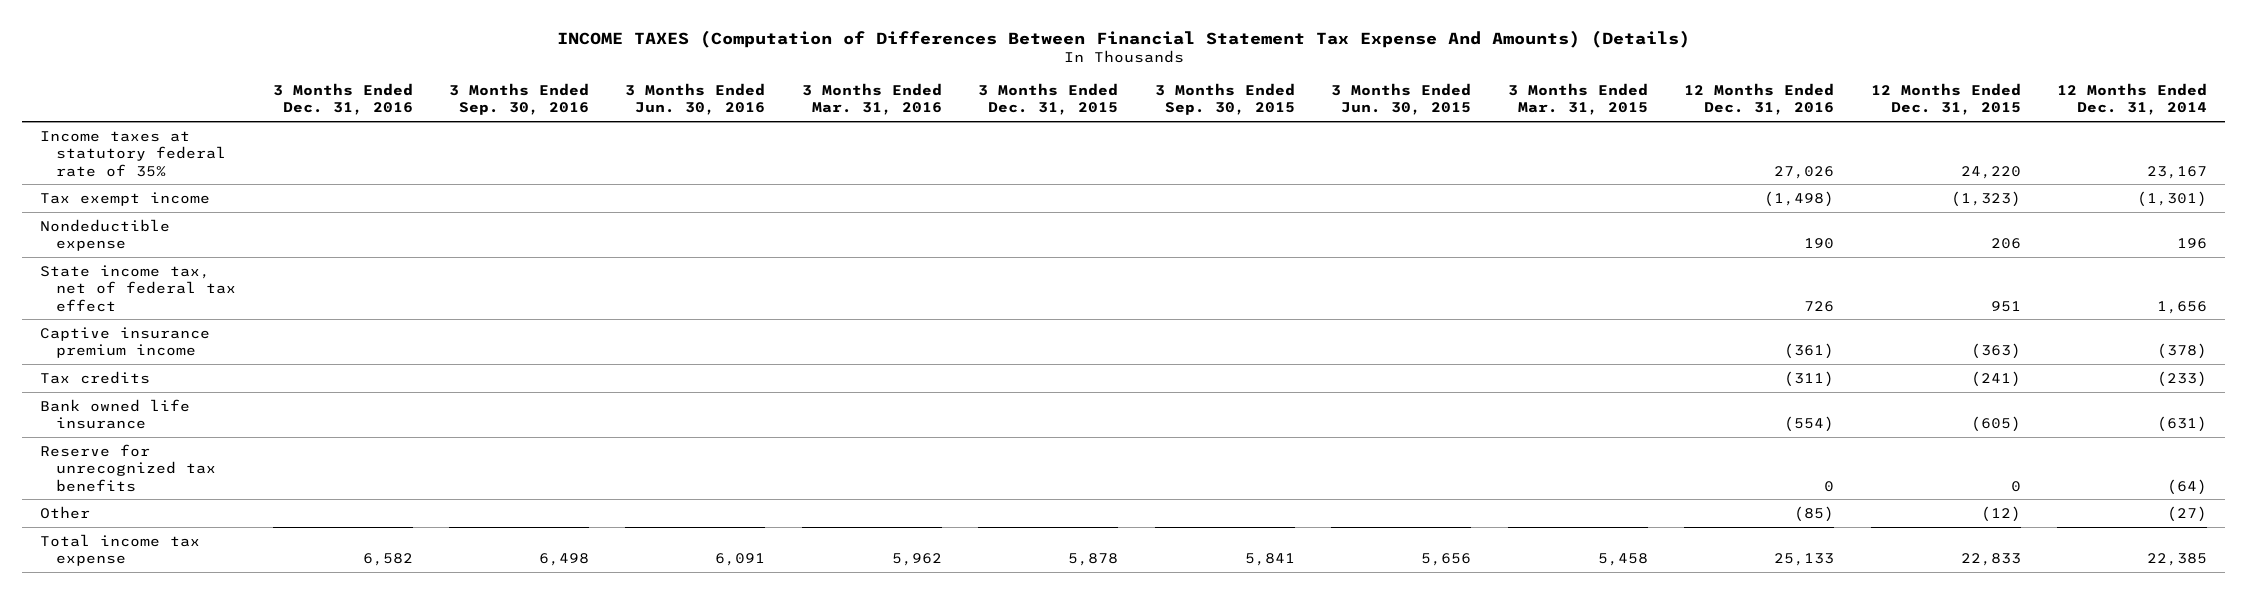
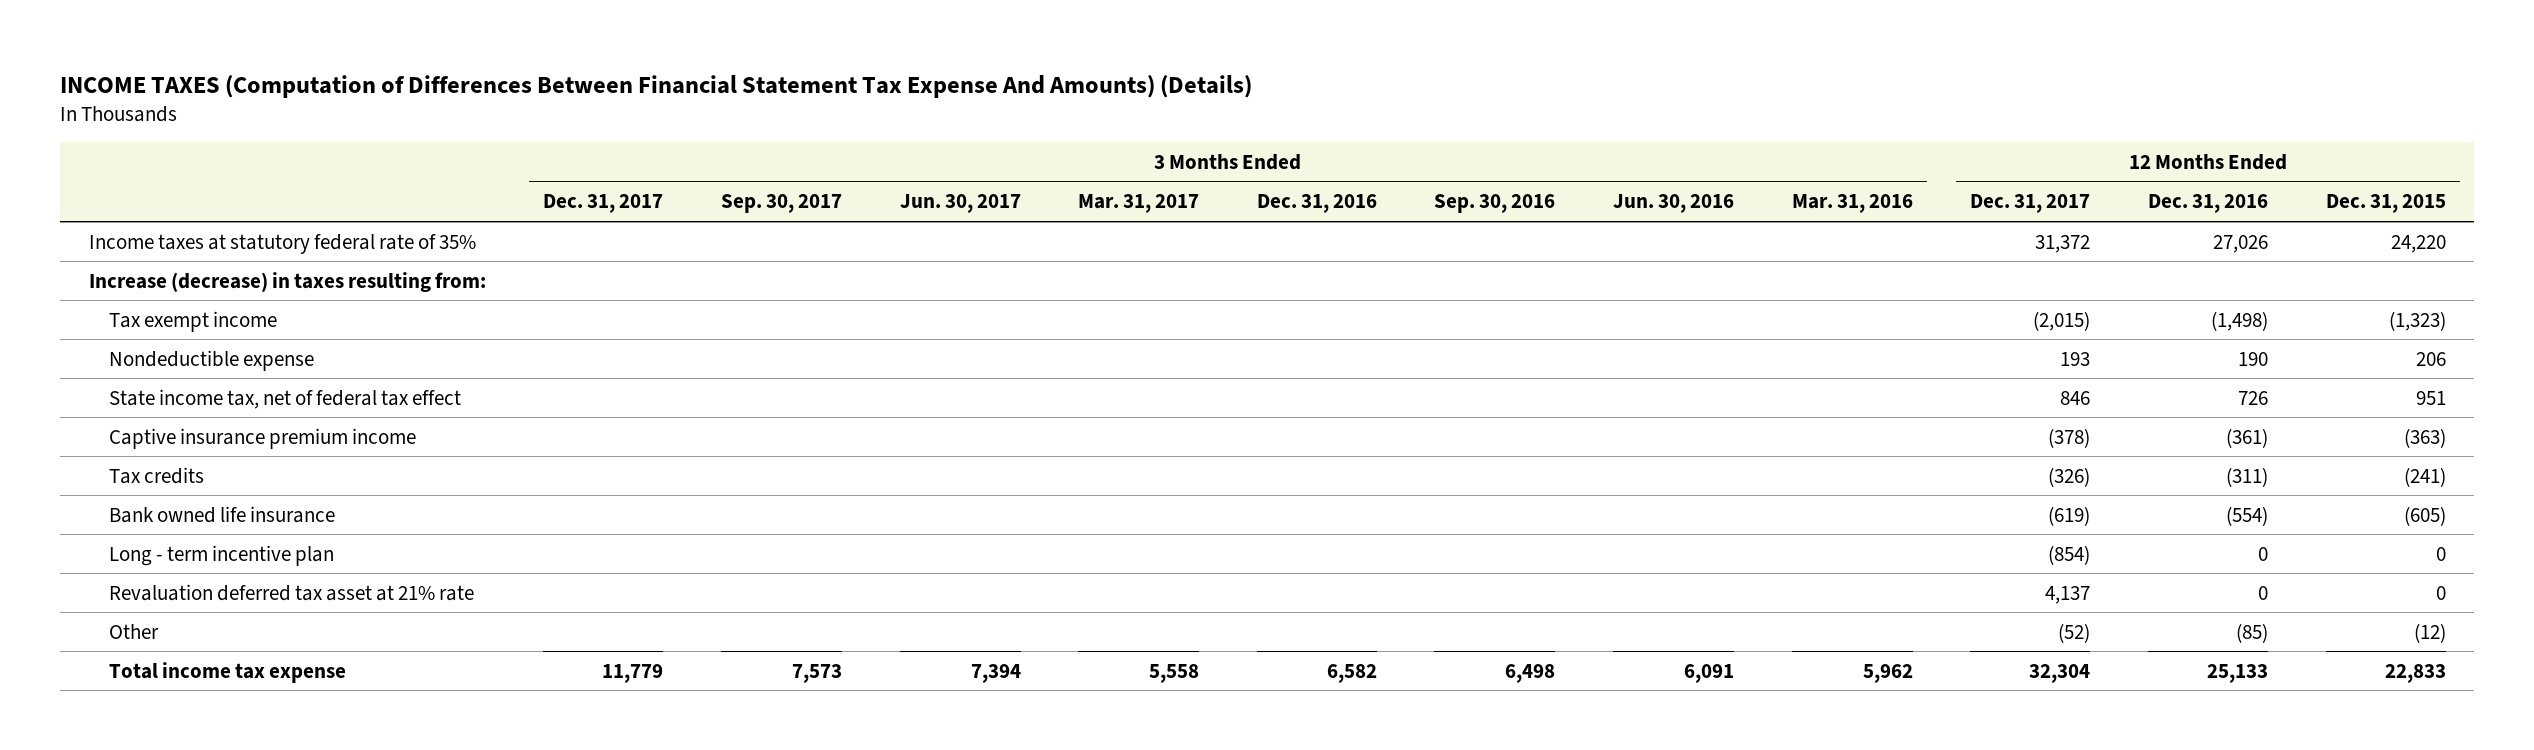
- | 3 Months Ended Dec. 31, 2016 | 3 Months Ended Sep. 30, 2016 | 3 Months Ended Jun. 30, 2016 | 3 Months Ended Mar. 31, 2016 | 3 Months Ended Dec. 31, 2015 | 3 Months Ended Sep. 30, 2015 | 3 Months Ended Jun. 30, 2015 | 3 Months Ended Mar. 31, 2015 | 12 Months Ended Dec. 31, 2016 | 12 Months Ended Dec. 31, 2015 | 12 Months Ended Dec. 31, 2014
+ | 3 Months Ended Dec. 31, 2017 | 3 Months Ended Sep. 30, 2017 | 3 Months Ended Jun. 30, 2017 | 3 Months Ended Mar. 31, 2017 | 3 Months Ended Dec. 31, 2016 | 3 Months Ended Sep. 30, 2016 | 3 Months Ended Jun. 30, 2016 | 3 Months Ended Mar. 31, 2016 | 12 Months Ended Dec. 31, 2017 | 12 Months Ended Dec. 31, 2016 | 12 Months Ended Dec. 31, 2015
+ Increase (decrease) in taxes resulting from:
- Reserve for unrecognized tax benefits | | | | | | | | | 0 | 0 | (64)
+ Long - term incentive plan | | | | | | | | | (854) | 0 | 0
+ Revaluation deferred tax asset at 21% rate | | | | | | | | | 4,137 | 0 | 0

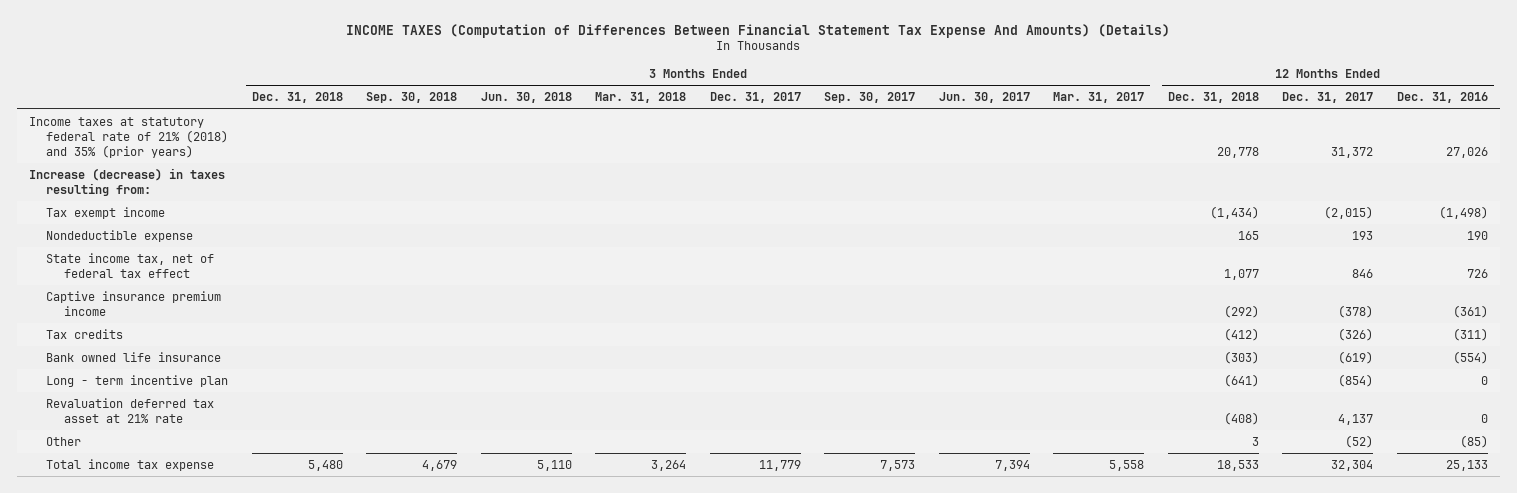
- | 3 Months Ended Dec. 31, 2017 | 3 Months Ended Sep. 30, 2017 | 3 Months Ended Jun. 30, 2017 | 3 Months Ended Mar. 31, 2017 | 3 Months Ended Dec. 31, 2016 | 3 Months Ended Sep. 30, 2016 | 3 Months Ended Jun. 30, 2016 | 3 Months Ended Mar. 31, 2016 | 12 Months Ended Dec. 31, 2017 | 12 Months Ended Dec. 31, 2016 | 12 Months Ended Dec. 31, 2015
+ | 3 Months Ended Dec. 31, 2018 | 3 Months Ended Sep. 30, 2018 | 3 Months Ended Jun. 30, 2018 | 3 Months Ended Mar. 31, 2018 | 3 Months Ended Dec. 31, 2017 | 3 Months Ended Sep. 30, 2017 | 3 Months Ended Jun. 30, 2017 | 3 Months Ended Mar. 31, 2017 | 12 Months Ended Dec. 31, 2018 | 12 Months Ended Dec. 31, 2017 | 12 Months Ended Dec. 31, 2016
- Income taxes at statutory federal rate of 35% | | | | | | | | | 31,372 | 27,026 | 24,220
+ Income taxes at statutory federal rate of 21% (2018) and 35% (prior years) | | | | | | | | | 20,778 | 31,372 | 27,026

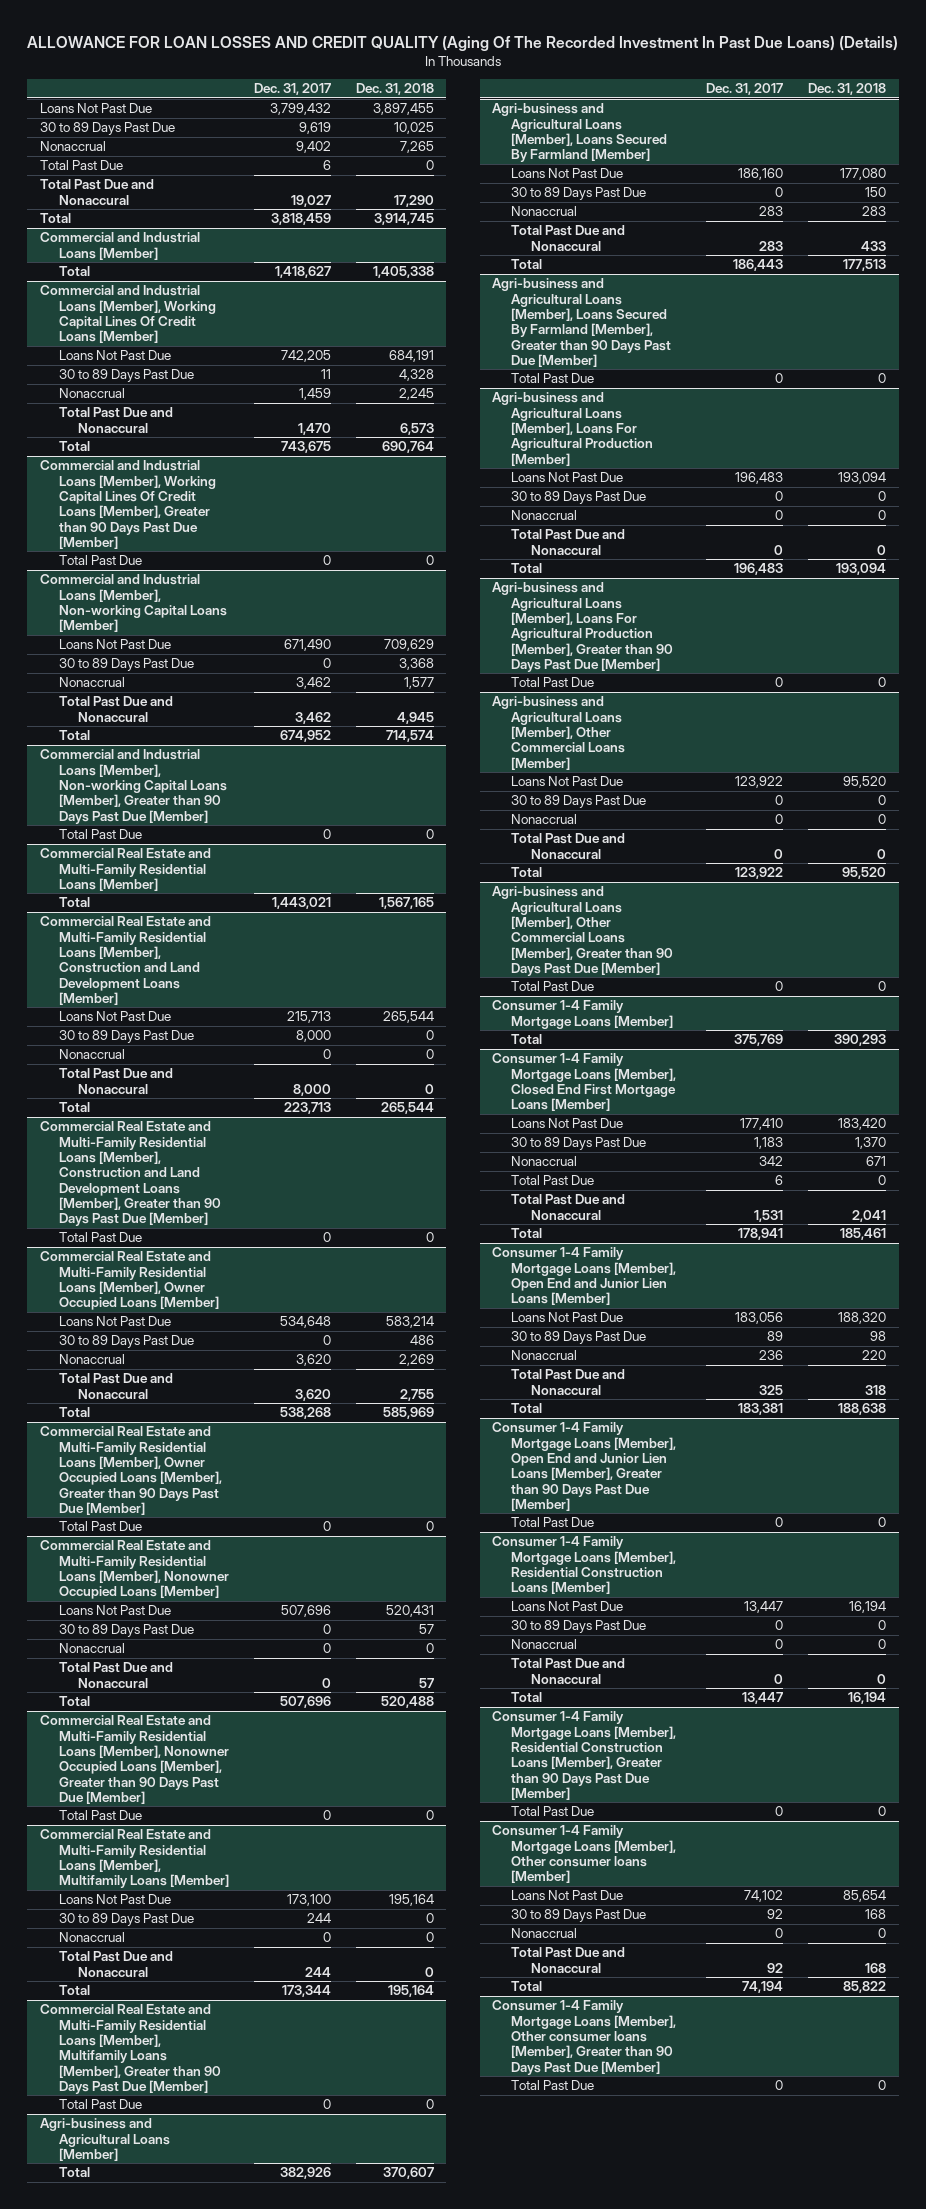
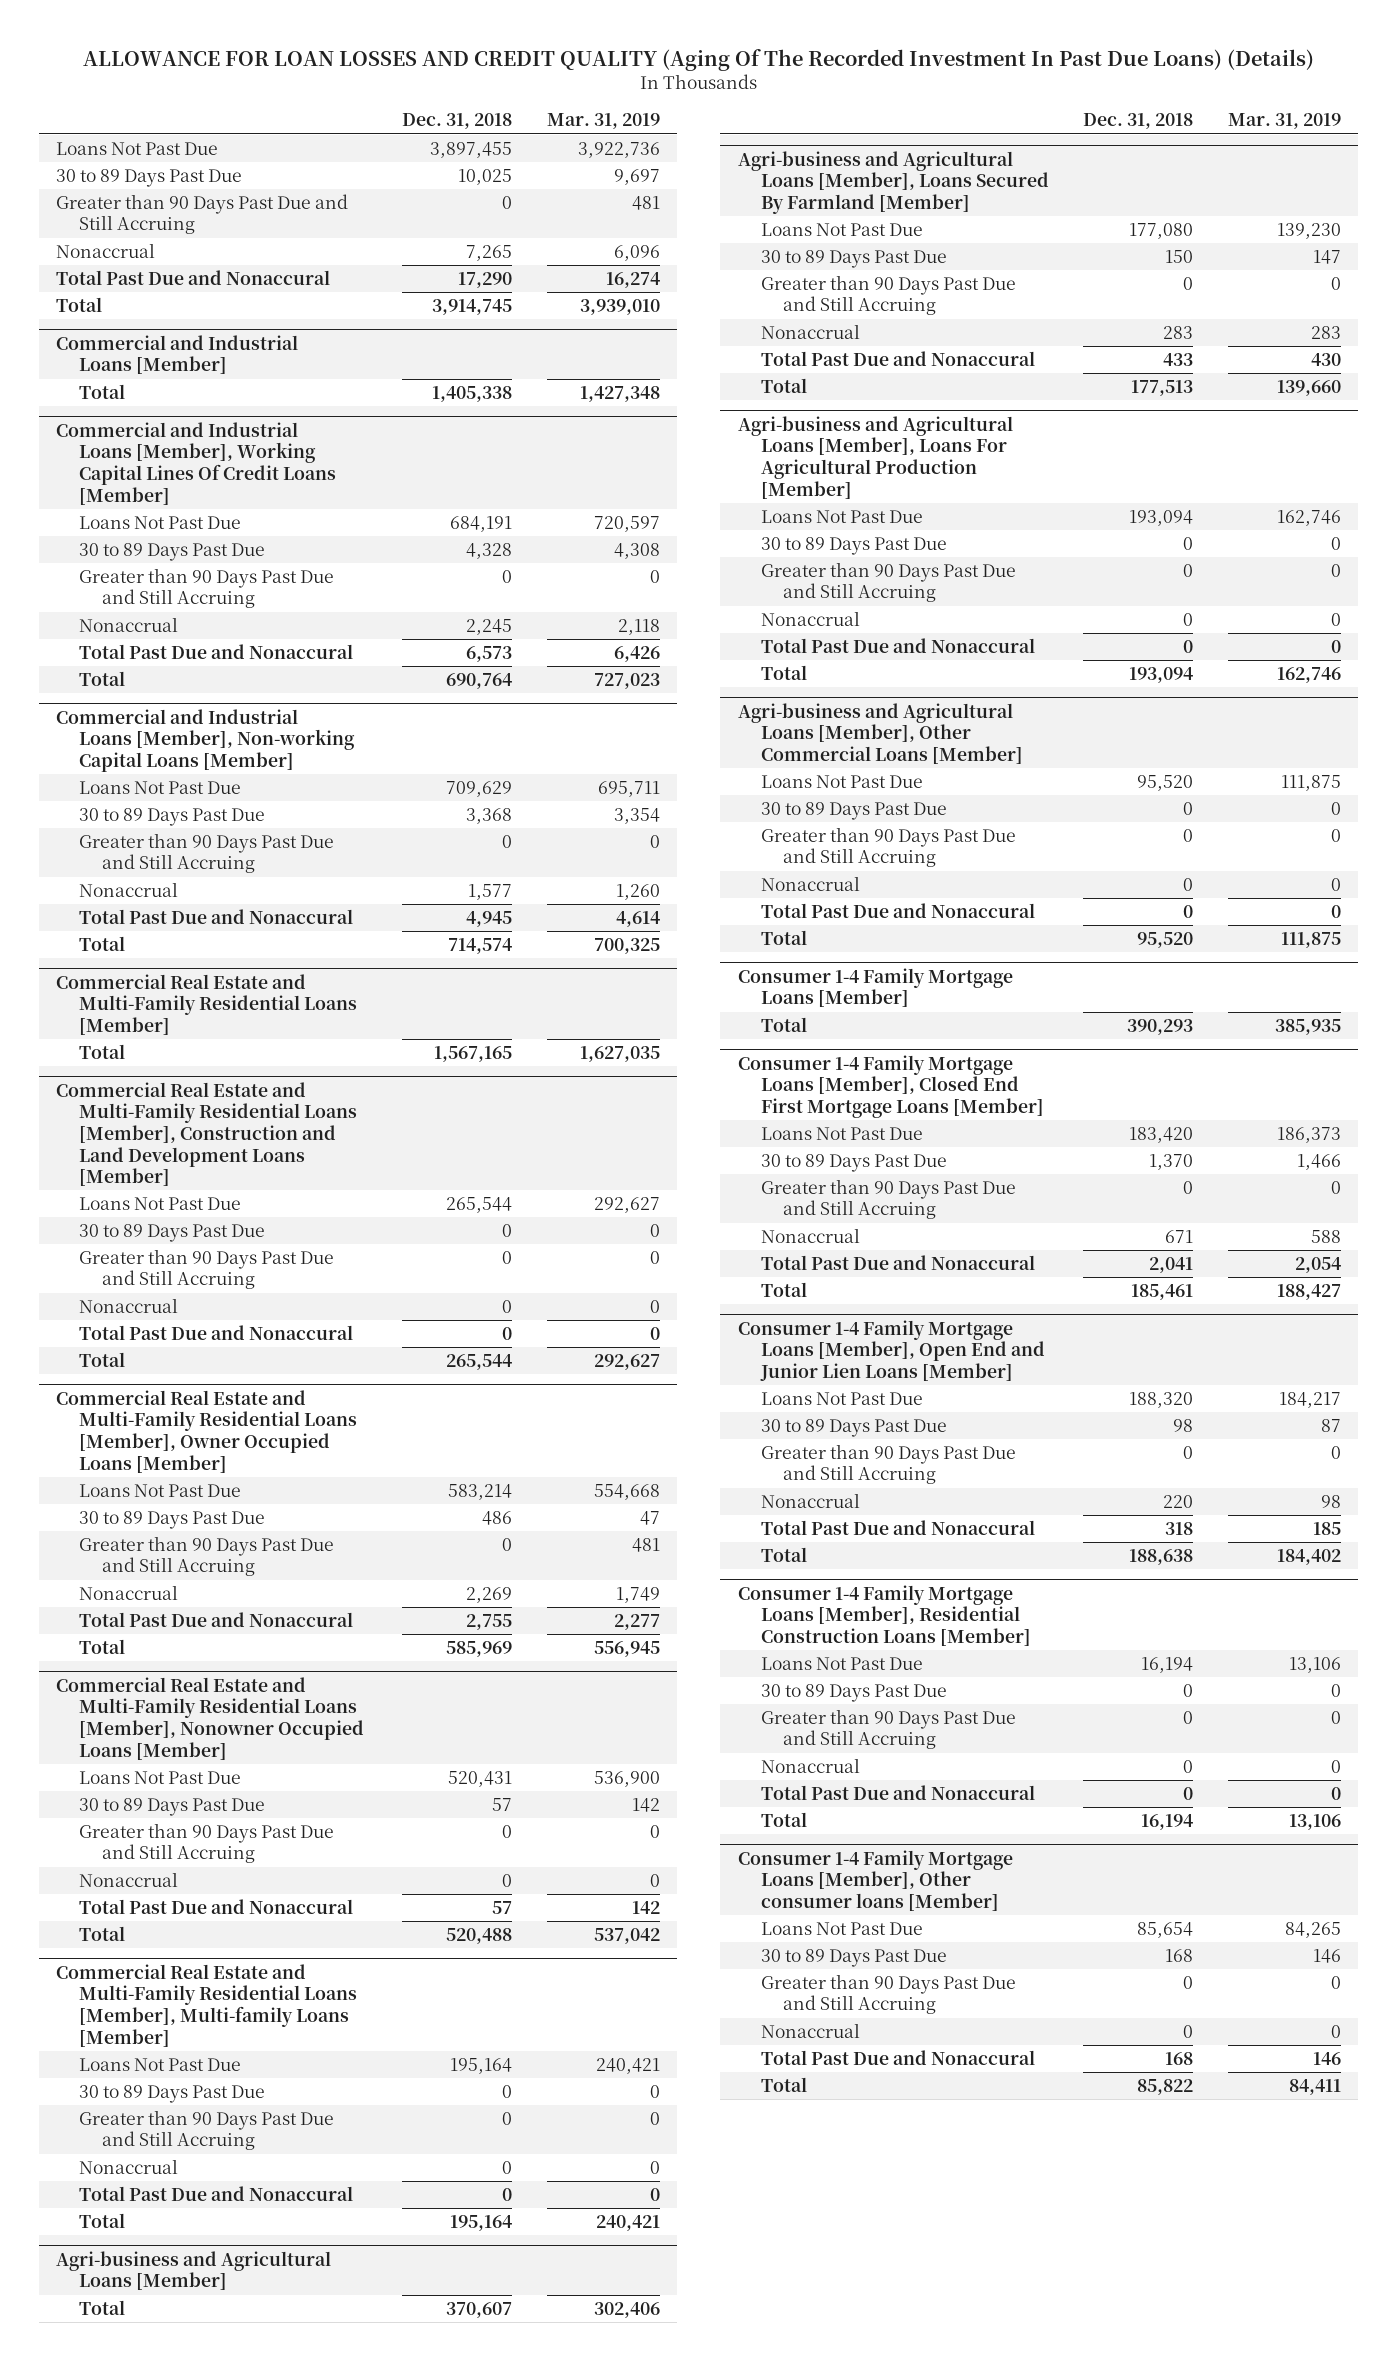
- | Dec. 31, 2017 | Dec. 31, 2018
+ | Dec. 31, 2018 | Mar. 31, 2019
+ Greater than 90 Days Past Due and Still Accruing | 0 | 481
- Total Past Due | 6 | 0
@ Commercial and Industrial Loans [Member], Working Capital Lines Of Credit Loans [Member]
+ Greater than 90 Days Past Due and Still Accruing | 0 | 0
- Commercial and Industrial Loans [Member], Working Capital Lines Of Credit Loans [Member], Greater than 90 Days Past Due [Member]
- Total Past Due | 0 | 0
@ Commercial and Industrial Loans [Member], Non-working Capital Loans [Member]
+ Greater than 90 Days Past Due and Still Accruing | 0 | 0
- Commercial and Industrial Loans [Member], Non-working Capital Loans [Member], Greater than 90 Days Past Due [Member]
- Total Past Due | 0 | 0
@ Commercial Real Estate and Multi-Family Residential Loans [Member], Construction and Land Development Loans [Member]
+ Greater than 90 Days Past Due and Still Accruing | 0 | 0
- Commercial Real Estate and Multi-Family Residential Loans [Member], Construction and Land Development Loans [Member], Greater than 90 Days Past Due [Member]
- Total Past Due | 0 | 0
@ Commercial Real Estate and Multi-Family Residential Loans [Member], Owner Occupied Loans [Member]
+ Greater than 90 Days Past Due and Still Accruing | 0 | 481
- Commercial Real Estate and Multi-Family Residential Loans [Member], Owner Occupied Loans [Member], Greater than 90 Days Past Due [Member]
- Total Past Due | 0 | 0
@ Commercial Real Estate and Multi-Family Residential Loans [Member], Nonowner Occupied Loans [Member]
+ Greater than 90 Days Past Due and Still Accruing | 0 | 0
- Commercial Real Estate and Multi-Family Residential Loans [Member], Nonowner Occupied Loans [Member], Greater than 90 Days Past Due [Member]
- Total Past Due | 0 | 0
- Commercial Real Estate and Multi-Family Residential Loans [Member], Multifamily Loans [Member]
+ Commercial Real Estate and Multi-Family Residential Loans [Member], Multi-family Loans [Member]
+ Greater than 90 Days Past Due and Still Accruing | 0 | 0
- Commercial Real Estate and Multi-Family Residential Loans [Member], Multifamily Loans [Member], Greater than 90 Days Past Due [Member]
- Total Past Due | 0 | 0
@ Agri-business and Agricultural Loans [Member], Loans Secured By Farmland [Member]
+ Greater than 90 Days Past Due and Still Accruing | 0 | 0
- Agri-business and Agricultural Loans [Member], Loans Secured By Farmland [Member], Greater than 90 Days Past Due [Member]
- Total Past Due | 0 | 0
@ Agri-business and Agricultural Loans [Member], Loans For Agricultural Production [Member]
+ Greater than 90 Days Past Due and Still Accruing | 0 | 0
- Agri-business and Agricultural Loans [Member], Loans For Agricultural Production [Member], Greater than 90 Days Past Due [Member]
- Total Past Due | 0 | 0
@ Agri-business and Agricultural Loans [Member], Other Commercial Loans [Member]
+ Greater than 90 Days Past Due and Still Accruing | 0 | 0
- Agri-business and Agricultural Loans [Member], Other Commercial Loans [Member], Greater than 90 Days Past Due [Member]
- Total Past Due | 0 | 0
@ Consumer 1-4 Family Mortgage Loans [Member], Closed End First Mortgage Loans [Member]
+ Greater than 90 Days Past Due and Still Accruing | 0 | 0
- Total Past Due | 6 | 0
@ Consumer 1-4 Family Mortgage Loans [Member], Open End and Junior Lien Loans [Member]
+ Greater than 90 Days Past Due and Still Accruing | 0 | 0
- Consumer 1-4 Family Mortgage Loans [Member], Open End and Junior Lien Loans [Member], Greater than 90 Days Past Due [Member]
- Total Past Due | 0 | 0
@ Consumer 1-4 Family Mortgage Loans [Member], Residential Construction Loans [Member]
+ Greater than 90 Days Past Due and Still Accruing | 0 | 0
- Consumer 1-4 Family Mortgage Loans [Member], Residential Construction Loans [Member], Greater than 90 Days Past Due [Member]
- Total Past Due | 0 | 0
@ Consumer 1-4 Family Mortgage Loans [Member], Other consumer loans [Member]
+ Greater than 90 Days Past Due and Still Accruing | 0 | 0
- Consumer 1-4 Family Mortgage Loans [Member], Other consumer loans [Member], Greater than 90 Days Past Due [Member]
- Total Past Due | 0 | 0

